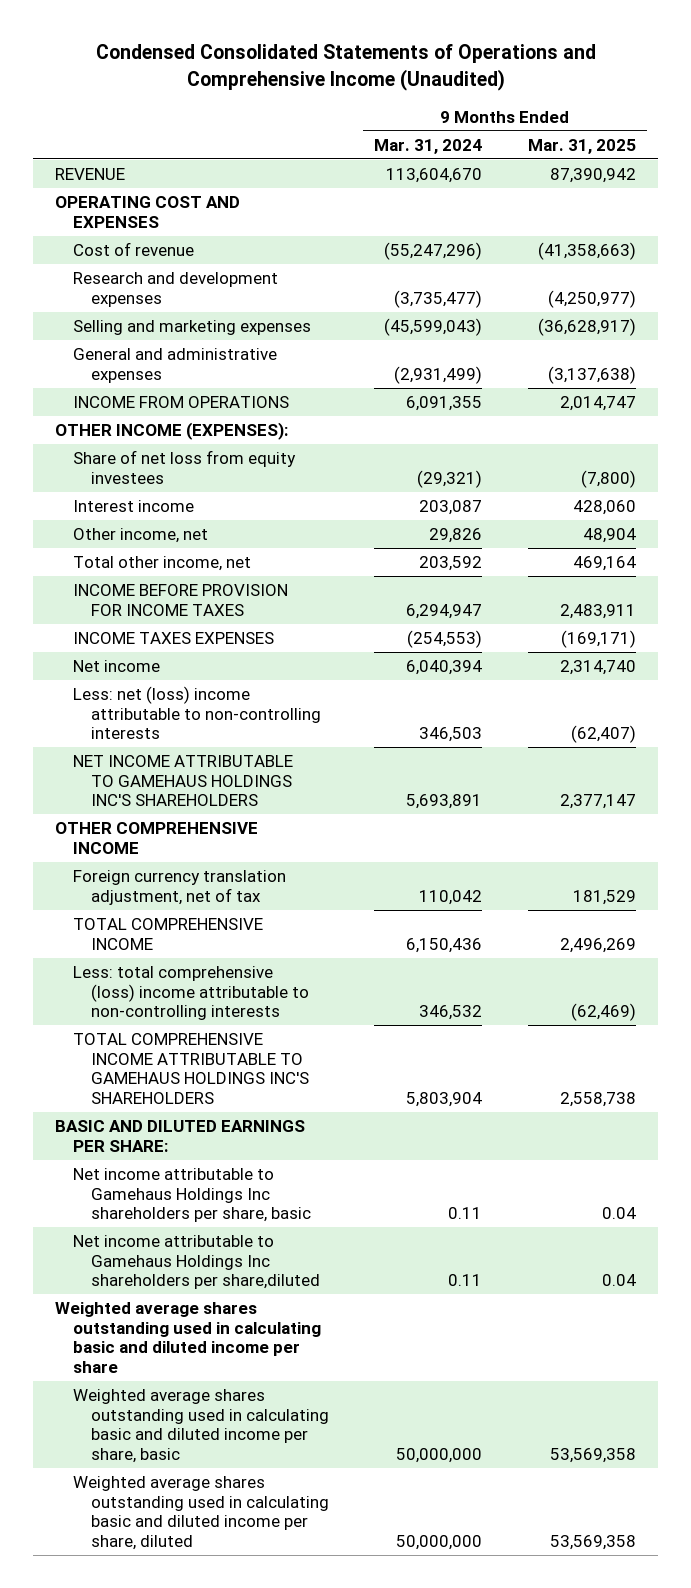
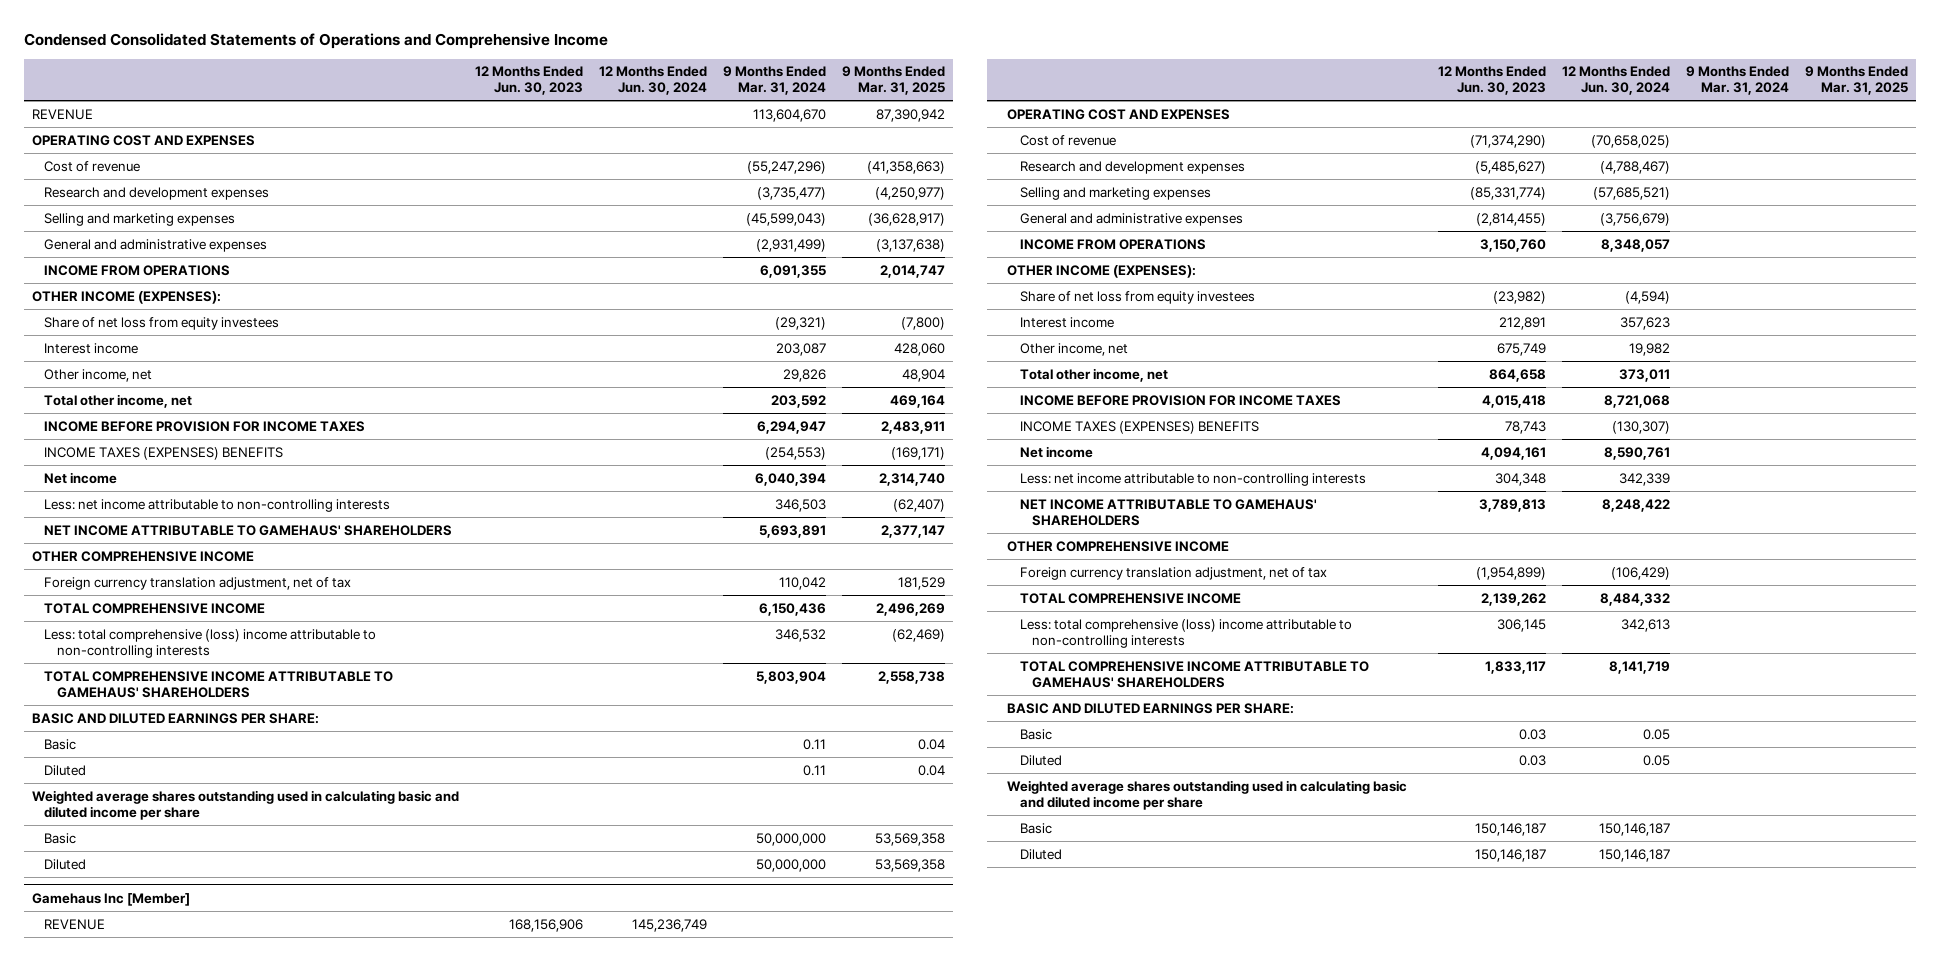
- Condensed Consolidated Statements of Operations and Comprehensive Income (Unaudited)
+ Condensed Consolidated Statements of Operations and Comprehensive Income
- | 9 Months Ended Mar. 31, 2024 | 9 Months Ended Mar. 31, 2025
+ | 12 Months Ended Jun. 30, 2023 | 12 Months Ended Jun. 30, 2024 | 9 Months Ended Mar. 31, 2024 | 9 Months Ended Mar. 31, 2025
- INCOME TAXES EXPENSES | (254,553) | (169,171)
+ INCOME TAXES (EXPENSES) BENEFITS | | | (254,553) | (169,171)
- Less: net (loss) income attributable to non-controlling interests | 346,503 | (62,407)
- NET INCOME ATTRIBUTABLE TO GAMEHAUS HOLDINGS INC'S SHAREHOLDERS | 5,693,891 | 2,377,147
+ Less: net income attributable to non-controlling interests | | | 346,503 | (62,407)
+ NET INCOME ATTRIBUTABLE TO GAMEHAUS' SHAREHOLDERS | | | 5,693,891 | 2,377,147
- TOTAL COMPREHENSIVE INCOME ATTRIBUTABLE TO GAMEHAUS HOLDINGS INC'S SHAREHOLDERS | 5,803,904 | 2,558,738
+ TOTAL COMPREHENSIVE INCOME ATTRIBUTABLE TO GAMEHAUS' SHAREHOLDERS | | | 5,803,904 | 2,558,738
- Net income attributable to Gamehaus Holdings Inc shareholders per share, basic | 0.11 | 0.04
- Net income attributable to Gamehaus Holdings Inc shareholders per share,diluted | 0.11 | 0.04
+ Basic | | | 0.11 | 0.04
+ Diluted | | | 0.11 | 0.04
- Weighted average shares outstanding used in calculating basic and diluted income per share, basic | 50,000,000 | 53,569,358
- Weighted average shares outstanding used in calculating basic and diluted income per share, diluted | 50,000,000 | 53,569,358
+ Basic | | | 50,000,000 | 53,569,358
+ Diluted | | | 50,000,000 | 53,569,358
+ Gamehaus Inc [Member]
+ REVENUE | 168,156,906 | 145,236,749 | |
+ OPERATING COST AND EXPENSES
+ Cost of revenue | (71,374,290) | (70,658,025) | |
+ Research and development expenses | (5,485,627) | (4,788,467) | |
+ Selling and marketing expenses | (85,331,774) | (57,685,521) | |
+ General and administrative expenses | (2,814,455) | (3,756,679) | |
+ INCOME FROM OPERATIONS | 3,150,760 | 8,348,057 | |
+ OTHER INCOME (EXPENSES):
+ Share of net loss from equity investees | (23,982) | (4,594) | |
+ Interest income | 212,891 | 357,623 | |
+ Other income, net | 675,749 | 19,982 | |
+ Total other income, net | 864,658 | 373,011 | |
+ INCOME BEFORE PROVISION FOR INCOME TAXES | 4,015,418 | 8,721,068 | |
+ INCOME TAXES (EXPENSES) BENEFITS | 78,743 | (130,307) | |
+ Net income | 4,094,161 | 8,590,761 | |
+ Less: net income attributable to non-controlling interests | 304,348 | 342,339 | |
+ NET INCOME ATTRIBUTABLE TO GAMEHAUS' SHAREHOLDERS | 3,789,813 | 8,248,422 | |
+ OTHER COMPREHENSIVE INCOME
+ Foreign currency translation adjustment, net of tax | (1,954,899) | (106,429) | |
+ TOTAL COMPREHENSIVE INCOME | 2,139,262 | 8,484,332 | |
+ Less: total comprehensive (loss) income attributable to non-controlling interests | 306,145 | 342,613 | |
+ TOTAL COMPREHENSIVE INCOME ATTRIBUTABLE TO GAMEHAUS' SHAREHOLDERS | 1,833,117 | 8,141,719 | |
+ BASIC AND DILUTED EARNINGS PER SHARE:
+ Basic | 0.03 | 0.05 | |
+ Diluted | 0.03 | 0.05 | |
+ Weighted average shares outstanding used in calculating basic and diluted income per share
+ Basic | 150,146,187 | 150,146,187 | |
+ Diluted | 150,146,187 | 150,146,187 | |

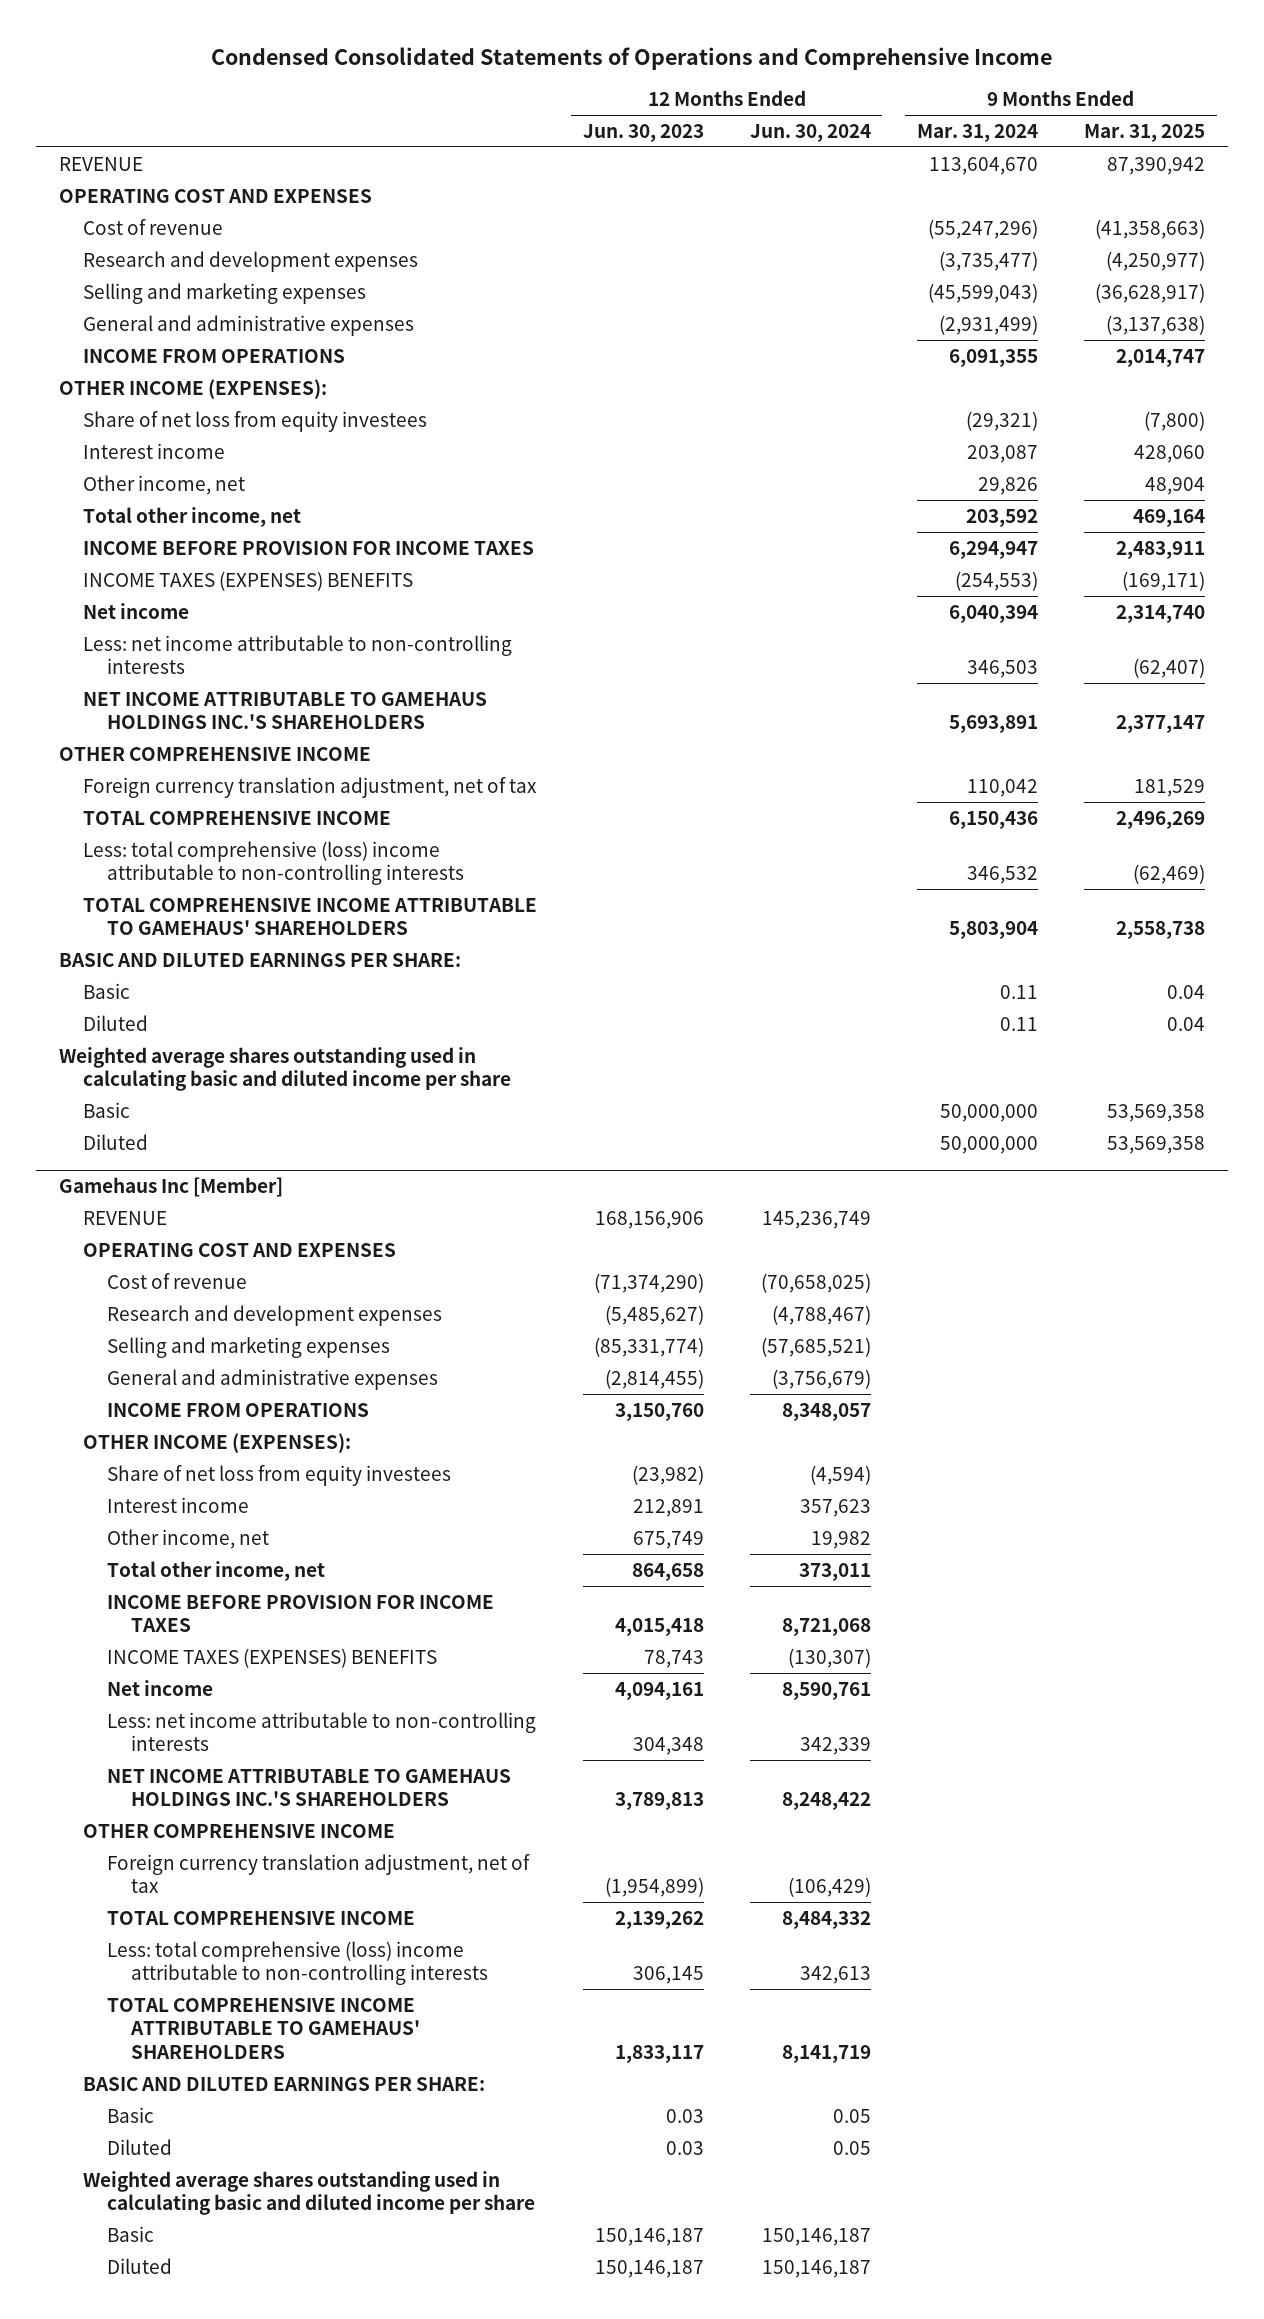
- NET INCOME ATTRIBUTABLE TO GAMEHAUS' SHAREHOLDERS | | | 5,693,891 | 2,377,147
+ NET INCOME ATTRIBUTABLE TO GAMEHAUS HOLDINGS INC.'S SHAREHOLDERS | | | 5,693,891 | 2,377,147
@ Gamehaus Inc [Member]
- NET INCOME ATTRIBUTABLE TO GAMEHAUS' SHAREHOLDERS | 3,789,813 | 8,248,422 | |
+ NET INCOME ATTRIBUTABLE TO GAMEHAUS HOLDINGS INC.'S SHAREHOLDERS | 3,789,813 | 8,248,422 | |

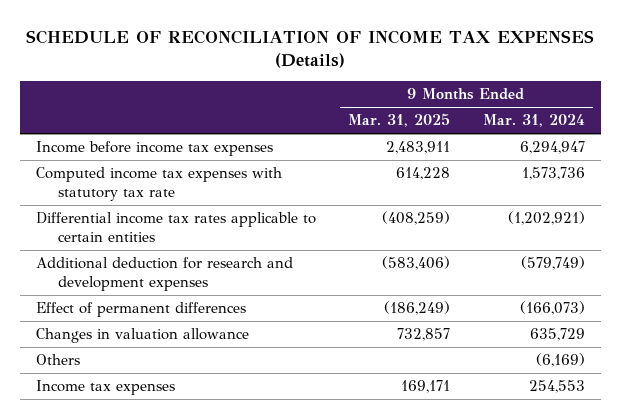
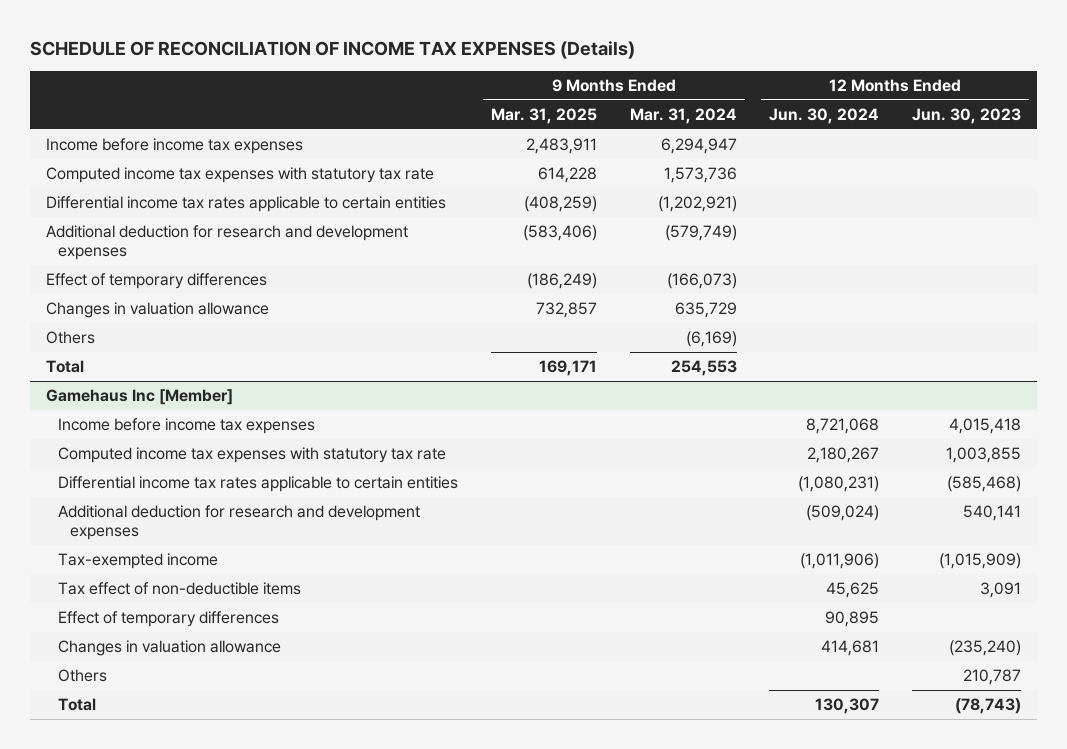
- | 9 Months Ended Mar. 31, 2025 | 9 Months Ended Mar. 31, 2024
+ | 9 Months Ended Mar. 31, 2025 | 9 Months Ended Mar. 31, 2024 | 12 Months Ended Jun. 30, 2024 | 12 Months Ended Jun. 30, 2023
- Effect of permanent differences | (186,249) | (166,073)
+ Effect of temporary differences | (186,249) | (166,073) | |
- Income tax expenses | 169,171 | 254,553
+ Total | 169,171 | 254,553 | |
+ Gamehaus Inc [Member]
+ Income before income tax expenses | | | 8,721,068 | 4,015,418
+ Computed income tax expenses with statutory tax rate | | | 2,180,267 | 1,003,855
+ Differential income tax rates applicable to certain entities | | | (1,080,231) | (585,468)
+ Additional deduction for research and development expenses | | | (509,024) | 540,141
+ Tax-exempted income | | | (1,011,906) | (1,015,909)
+ Tax effect of non-deductible items | | | 45,625 | 3,091
+ Effect of temporary differences | | | 90,895 |
+ Changes in valuation allowance | | | 414,681 | (235,240)
+ Others | | | | 210,787
+ Total | | | 130,307 | (78,743)

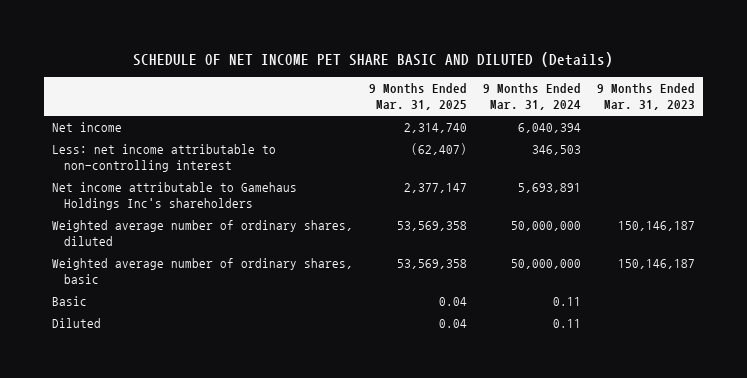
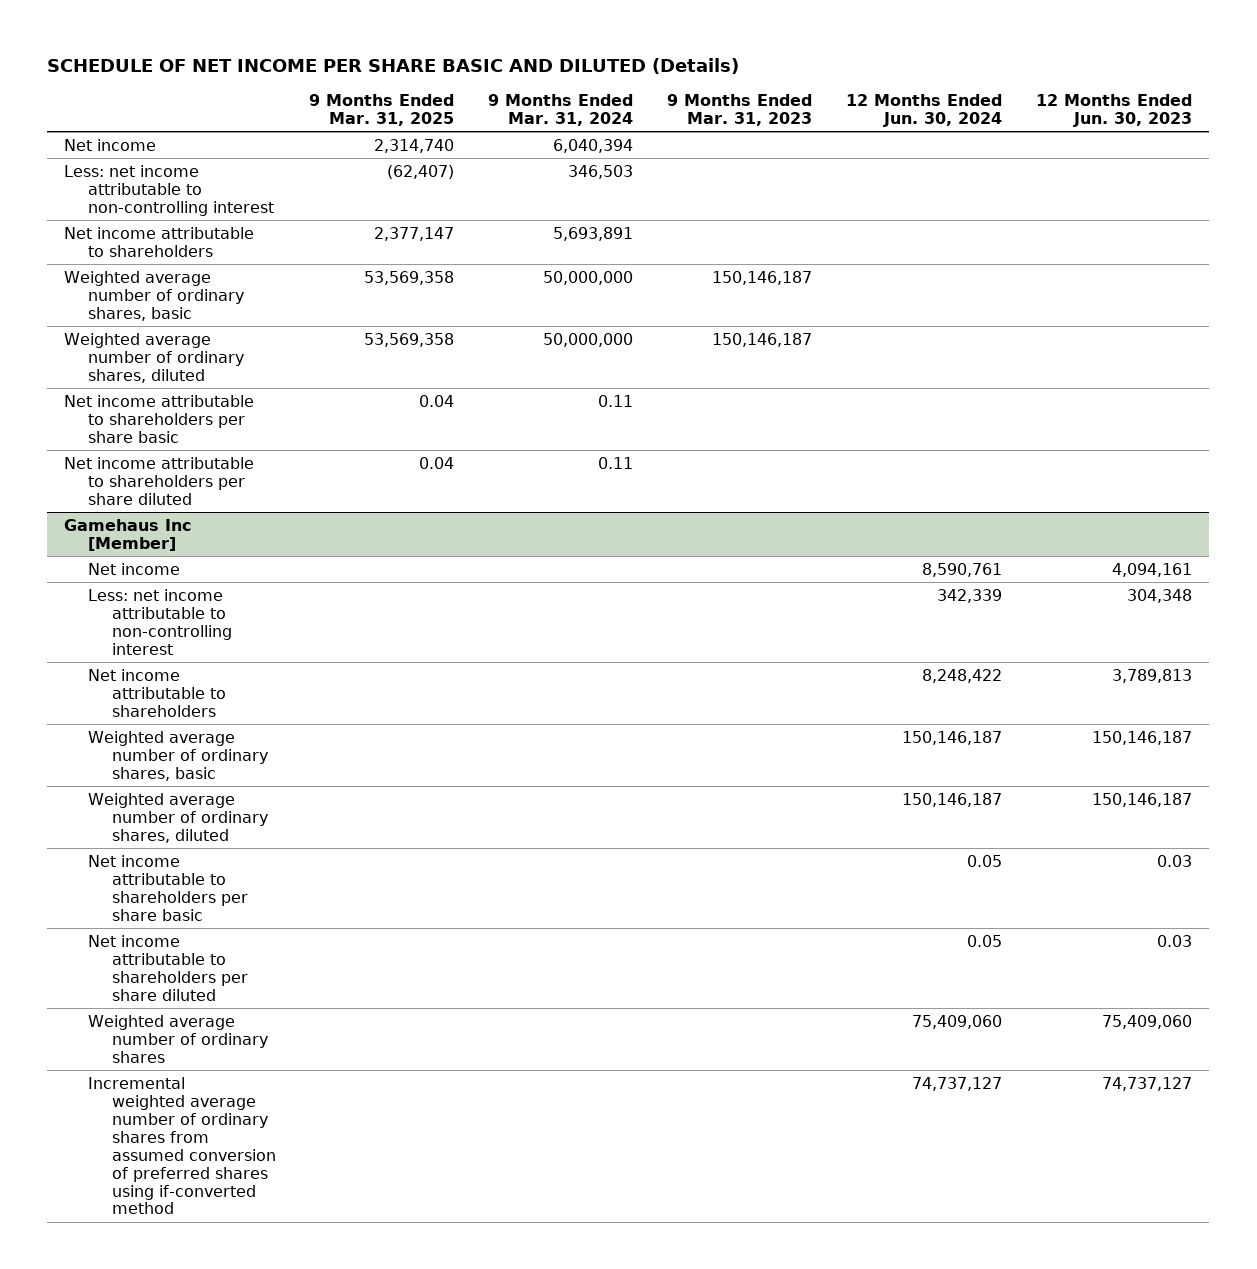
- SCHEDULE OF NET INCOME PET SHARE BASIC AND DILUTED (Details)
+ SCHEDULE OF NET INCOME PER SHARE BASIC AND DILUTED (Details)
- | 9 Months Ended Mar. 31, 2025 | 9 Months Ended Mar. 31, 2024 | 9 Months Ended Mar. 31, 2023
+ | 9 Months Ended Mar. 31, 2025 | 9 Months Ended Mar. 31, 2024 | 9 Months Ended Mar. 31, 2023 | 12 Months Ended Jun. 30, 2024 | 12 Months Ended Jun. 30, 2023
- Net income attributable to Gamehaus Holdings Inc's shareholders | 2,377,147 | 5,693,891 |
+ Net income attributable to shareholders | 2,377,147 | 5,693,891 | | |
- Basic | 0.04 | 0.11 |
- Diluted | 0.04 | 0.11 |
moved down: Weighted average number of ordinary shares, diluted | 53,569,358 | 50,000,000 | 150,146,187 | |
+ Net income attributable to shareholders per share basic | 0.04 | 0.11 | | |
+ Net income attributable to shareholders per share diluted | 0.04 | 0.11 | | |
+ Gamehaus Inc [Member]
+ Net income | | | | 8,590,761 | 4,094,161
+ Less: net income attributable to non-controlling interest | | | | 342,339 | 304,348
+ Net income attributable to shareholders | | | | 8,248,422 | 3,789,813
+ Weighted average number of ordinary shares, basic | | | | 150,146,187 | 150,146,187
+ Weighted average number of ordinary shares, diluted | | | | 150,146,187 | 150,146,187
+ Net income attributable to shareholders per share basic | | | | 0.05 | 0.03
+ Net income attributable to shareholders per share diluted | | | | 0.05 | 0.03
+ Weighted average number of ordinary shares | | | | 75,409,060 | 75,409,060
+ Incremental weighted average number of ordinary shares from assumed conversion of preferred shares using if-converted method | | | | 74,737,127 | 74,737,127

